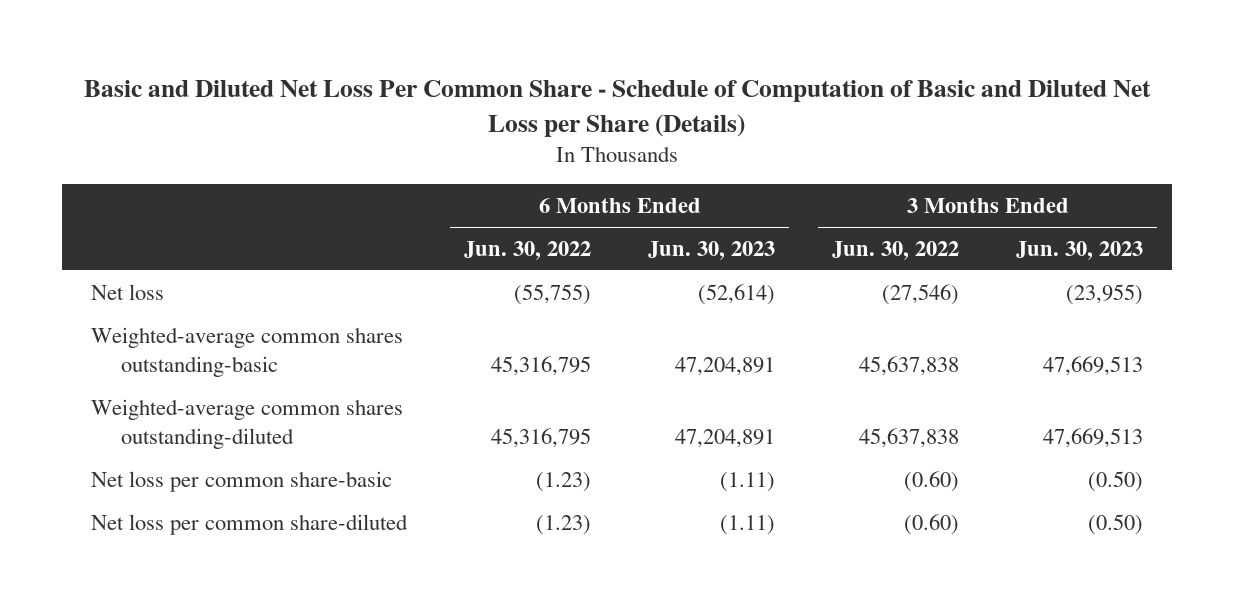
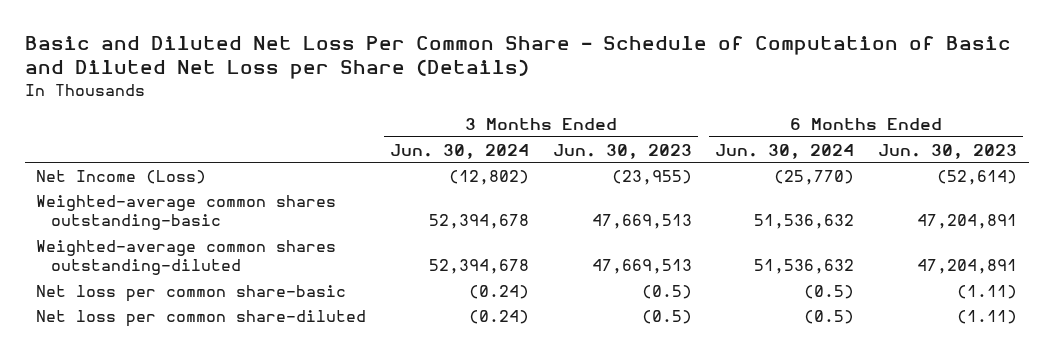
- | 6 Months Ended Jun. 30, 2022 | 6 Months Ended Jun. 30, 2023 | 3 Months Ended Jun. 30, 2022 | 3 Months Ended Jun. 30, 2023
+ | 3 Months Ended Jun. 30, 2024 | 3 Months Ended Jun. 30, 2023 | 6 Months Ended Jun. 30, 2024 | 6 Months Ended Jun. 30, 2023
- Net loss | (55,755) | (52,614) | (27,546) | (23,955)
+ Net Income (Loss) | (12,802) | (23,955) | (25,770) | (52,614)
- Net loss per common share-basic | (1.23) | (1.11) | (0.60) | (0.50)
- Net loss per common share-diluted | (1.23) | (1.11) | (0.60) | (0.50)
+ Net loss per common share-basic | (0.24) | (0.5) | (0.5) | (1.11)
+ Net loss per common share-diluted | (0.24) | (0.5) | (0.5) | (1.11)

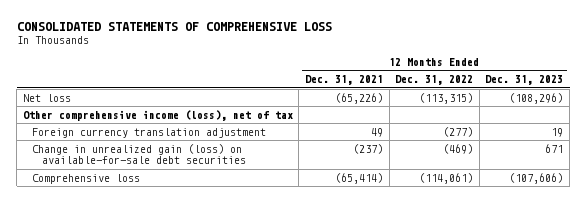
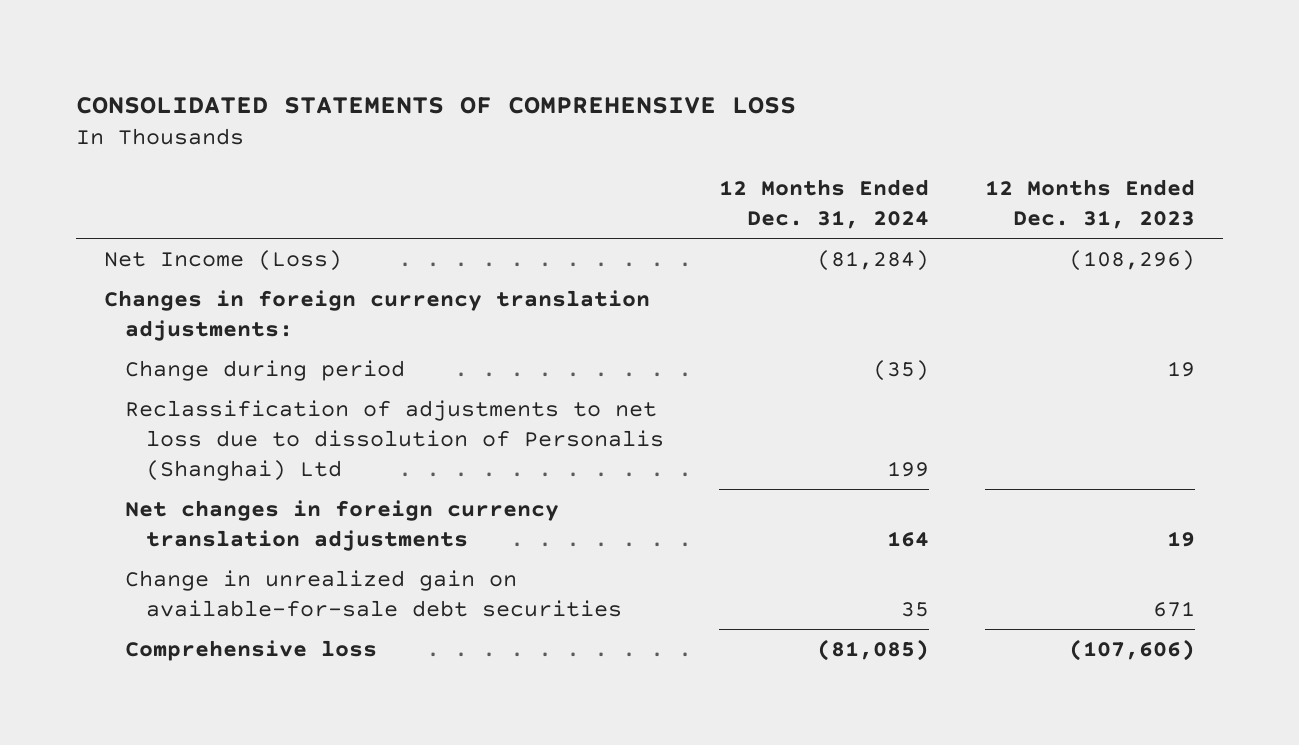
- | 12 Months Ended Dec. 31, 2021 | 12 Months Ended Dec. 31, 2022 | 12 Months Ended Dec. 31, 2023
+ | 12 Months Ended Dec. 31, 2024 | 12 Months Ended Dec. 31, 2023
- Net loss | (65,226) | (113,315) | (108,296)
- Other comprehensive income (loss), net of tax
- Foreign currency translation adjustment | 49 | (277) | 19
- Change in unrealized gain (loss) on available-for-sale debt securities | (237) | (469) | 671
+ Net Income (Loss) | (81,284) | (108,296)
+ Changes in foreign currency translation adjustments:
+ Change during period | (35) | 19
+ Reclassification of adjustments to net loss due to dissolution of Personalis (Shanghai) Ltd | 199 |
+ Net changes in foreign currency translation adjustments | 164 | 19
+ Change in unrealized gain on available-for-sale debt securities | 35 | 671

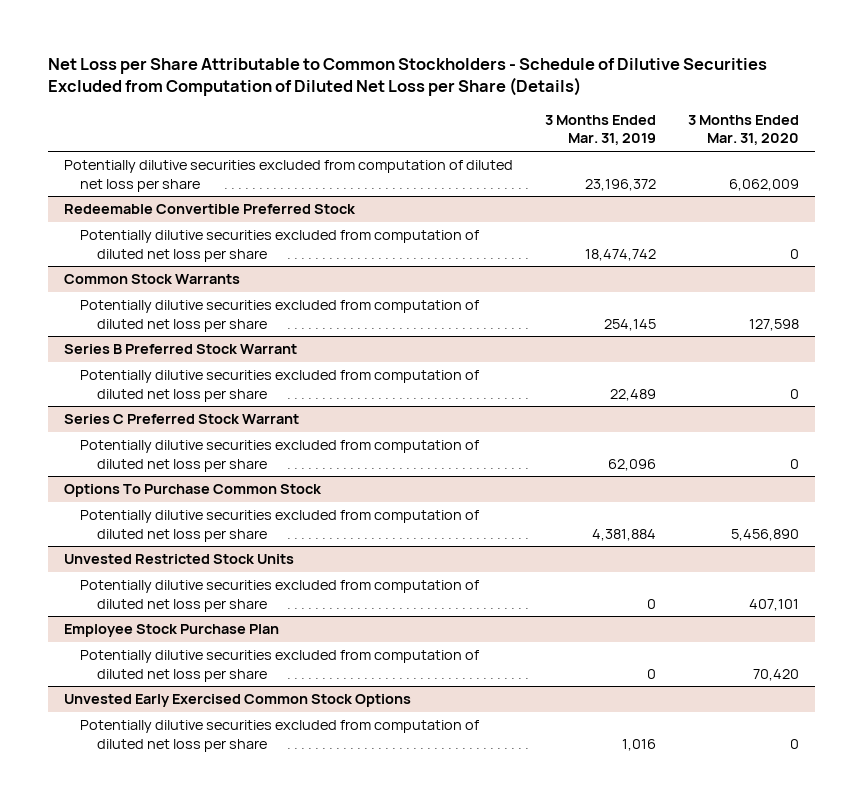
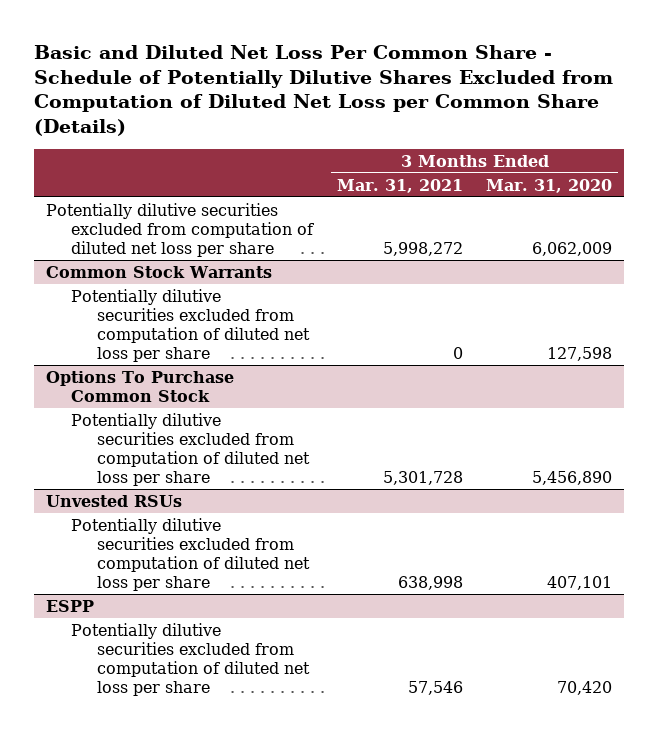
- Net Loss per Share Attributable to Common Stockholders - Schedule of Dilutive Securities Excluded from Computation of Diluted Net Loss per Share (Details)
+ Basic and Diluted Net Loss Per Common Share - Schedule of Potentially Dilutive Shares Excluded from Computation of Diluted Net Loss per Common Share (Details)
- | 3 Months Ended Mar. 31, 2019 | 3 Months Ended Mar. 31, 2020
+ | 3 Months Ended Mar. 31, 2021 | 3 Months Ended Mar. 31, 2020
- Redeemable Convertible Preferred Stock
- Potentially dilutive securities excluded from computation of diluted net loss per share | 18,474,742 | 0
- Series B Preferred Stock Warrant
- Potentially dilutive securities excluded from computation of diluted net loss per share | 22,489 | 0
- Series C Preferred Stock Warrant
- Potentially dilutive securities excluded from computation of diluted net loss per share | 62,096 | 0
- Unvested Restricted Stock Units
+ Unvested RSUs
- Employee Stock Purchase Plan
+ ESPP
- Unvested Early Exercised Common Stock Options
- Potentially dilutive securities excluded from computation of diluted net loss per share | 1,016 | 0

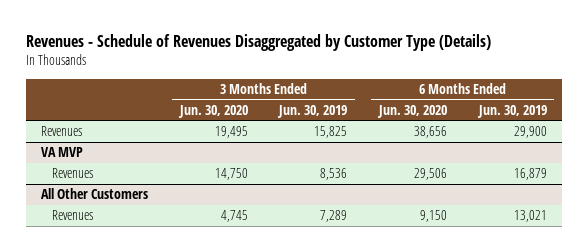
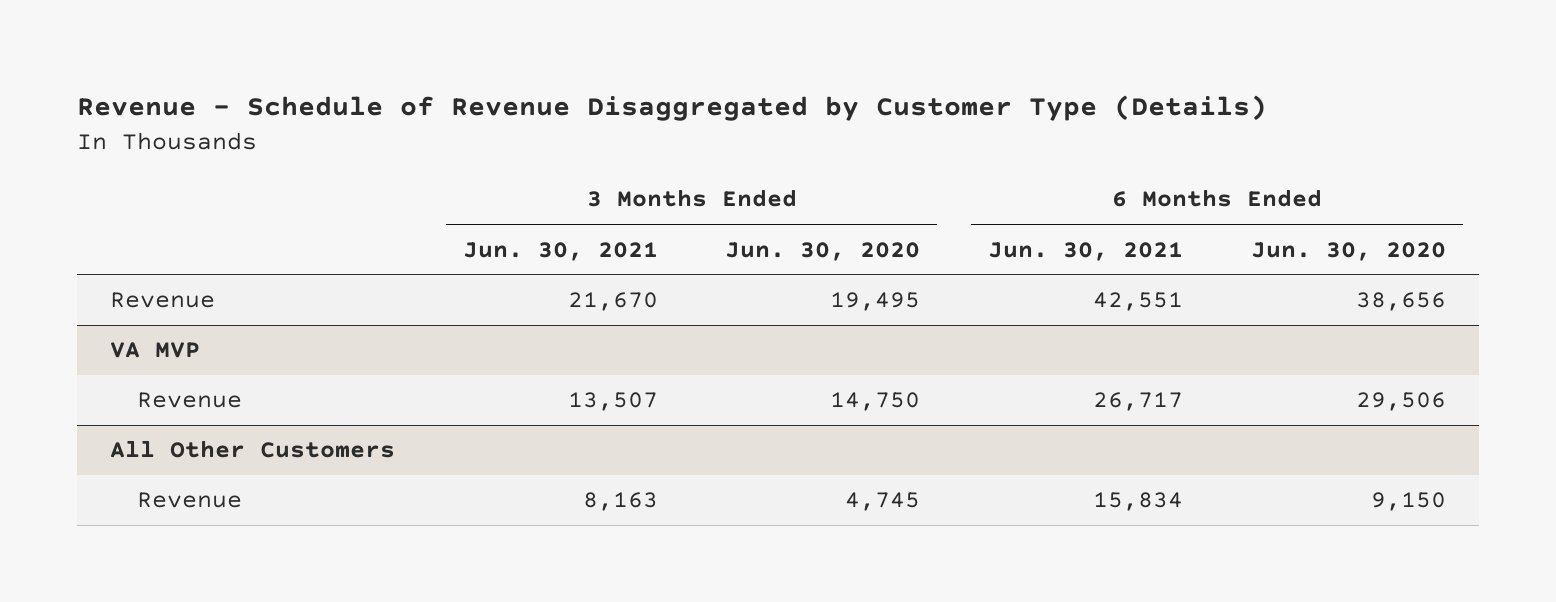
- Revenues - Schedule of Revenues Disaggregated by Customer Type (Details)
+ Revenue - Schedule of Revenue Disaggregated by Customer Type (Details)
- | 3 Months Ended Jun. 30, 2020 | 3 Months Ended Jun. 30, 2019 | 6 Months Ended Jun. 30, 2020 | 6 Months Ended Jun. 30, 2019
+ | 3 Months Ended Jun. 30, 2021 | 3 Months Ended Jun. 30, 2020 | 6 Months Ended Jun. 30, 2021 | 6 Months Ended Jun. 30, 2020
- Revenues | 19,495 | 15,825 | 38,656 | 29,900
+ Revenue | 21,670 | 19,495 | 42,551 | 38,656
@ VA MVP
- Revenues | 14,750 | 8,536 | 29,506 | 16,879
+ Revenue | 13,507 | 14,750 | 26,717 | 29,506
@ All Other Customers
- Revenues | 4,745 | 7,289 | 9,150 | 13,021
+ Revenue | 8,163 | 4,745 | 15,834 | 9,150

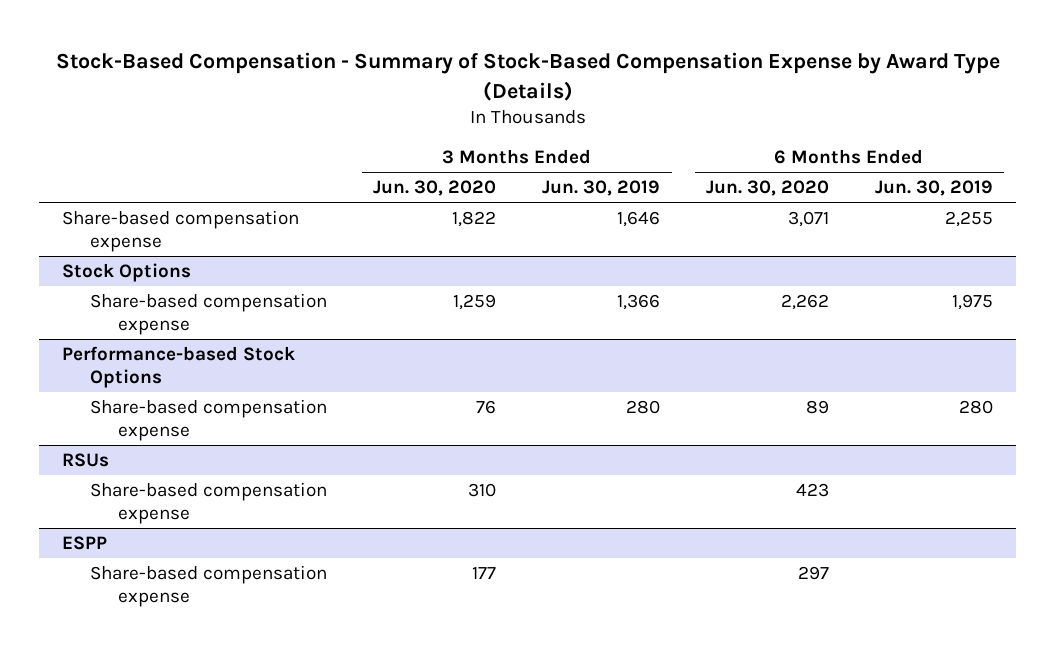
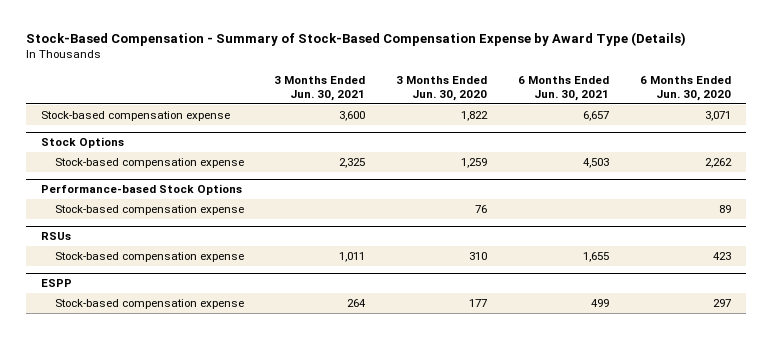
- | 3 Months Ended Jun. 30, 2020 | 3 Months Ended Jun. 30, 2019 | 6 Months Ended Jun. 30, 2020 | 6 Months Ended Jun. 30, 2019
+ | 3 Months Ended Jun. 30, 2021 | 3 Months Ended Jun. 30, 2020 | 6 Months Ended Jun. 30, 2021 | 6 Months Ended Jun. 30, 2020
- Share-based compensation expense | 1,822 | 1,646 | 3,071 | 2,255
+ Stock-based compensation expense | 3,600 | 1,822 | 6,657 | 3,071
@ Stock Options
- Share-based compensation expense | 1,259 | 1,366 | 2,262 | 1,975
+ Stock-based compensation expense | 2,325 | 1,259 | 4,503 | 2,262
@ Performance-based Stock Options
- Share-based compensation expense | 76 | 280 | 89 | 280
+ Stock-based compensation expense | | 76 | | 89
@ RSUs
- Share-based compensation expense | 310 | | 423 |
+ Stock-based compensation expense | 1,011 | 310 | 1,655 | 423
@ ESPP
- Share-based compensation expense | 177 | | 297 |
+ Stock-based compensation expense | 264 | 177 | 499 | 297

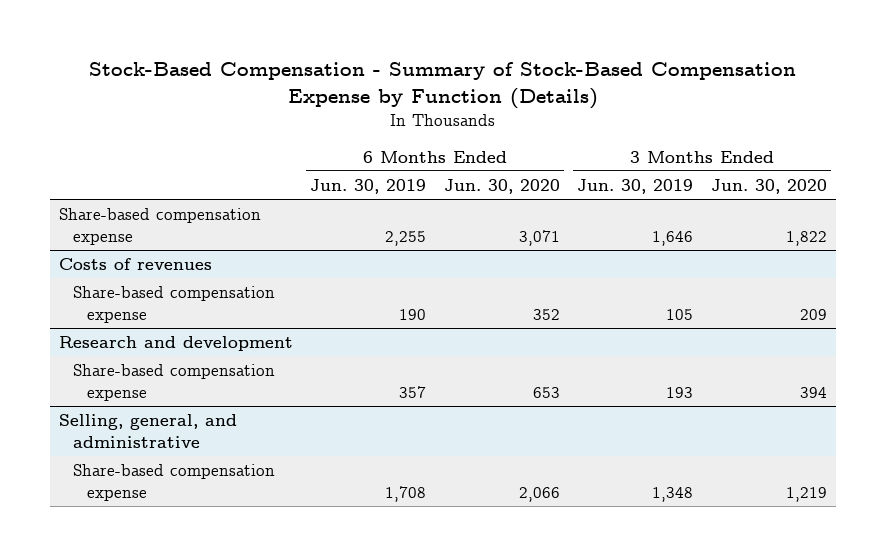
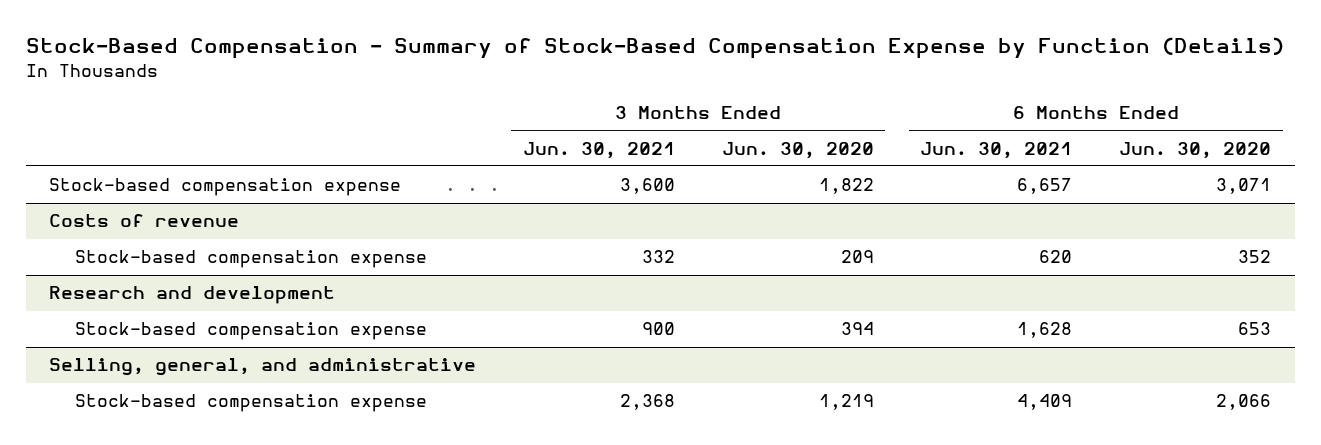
- | 6 Months Ended Jun. 30, 2019 | 6 Months Ended Jun. 30, 2020 | 3 Months Ended Jun. 30, 2019 | 3 Months Ended Jun. 30, 2020
+ | 3 Months Ended Jun. 30, 2021 | 3 Months Ended Jun. 30, 2020 | 6 Months Ended Jun. 30, 2021 | 6 Months Ended Jun. 30, 2020
- Share-based compensation expense | 2,255 | 3,071 | 1,646 | 1,822
- Costs of revenues
- Share-based compensation expense | 190 | 352 | 105 | 209
+ Stock-based compensation expense | 3,600 | 1,822 | 6,657 | 3,071
+ Costs of revenue
+ Stock-based compensation expense | 332 | 209 | 620 | 352
@ Research and development
- Share-based compensation expense | 357 | 653 | 193 | 394
+ Stock-based compensation expense | 900 | 394 | 1,628 | 653
@ Selling, general, and administrative
- Share-based compensation expense | 1,708 | 2,066 | 1,348 | 1,219
+ Stock-based compensation expense | 2,368 | 1,219 | 4,409 | 2,066

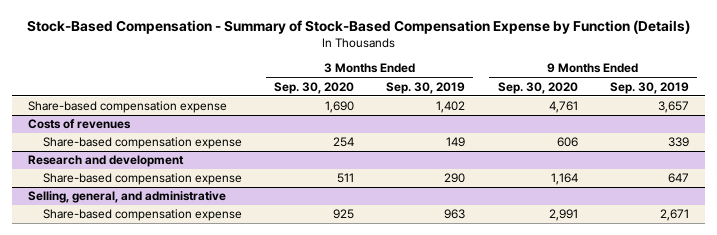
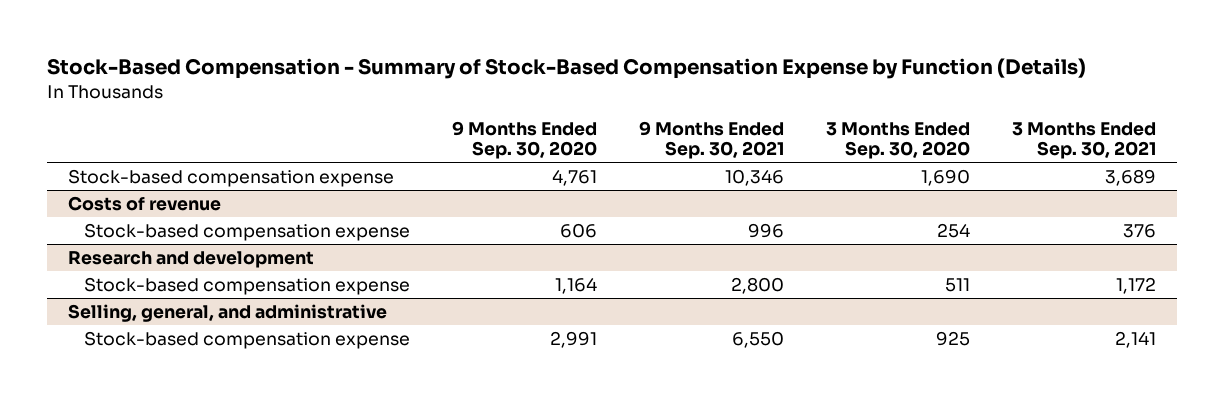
- | 3 Months Ended Sep. 30, 2020 | 3 Months Ended Sep. 30, 2019 | 9 Months Ended Sep. 30, 2020 | 9 Months Ended Sep. 30, 2019
+ | 9 Months Ended Sep. 30, 2020 | 9 Months Ended Sep. 30, 2021 | 3 Months Ended Sep. 30, 2020 | 3 Months Ended Sep. 30, 2021
- Share-based compensation expense | 1,690 | 1,402 | 4,761 | 3,657
- Costs of revenues
- Share-based compensation expense | 254 | 149 | 606 | 339
+ Stock-based compensation expense | 4,761 | 10,346 | 1,690 | 3,689
+ Costs of revenue
+ Stock-based compensation expense | 606 | 996 | 254 | 376
@ Research and development
- Share-based compensation expense | 511 | 290 | 1,164 | 647
+ Stock-based compensation expense | 1,164 | 2,800 | 511 | 1,172
@ Selling, general, and administrative
- Share-based compensation expense | 925 | 963 | 2,991 | 2,671
+ Stock-based compensation expense | 2,991 | 6,550 | 925 | 2,141

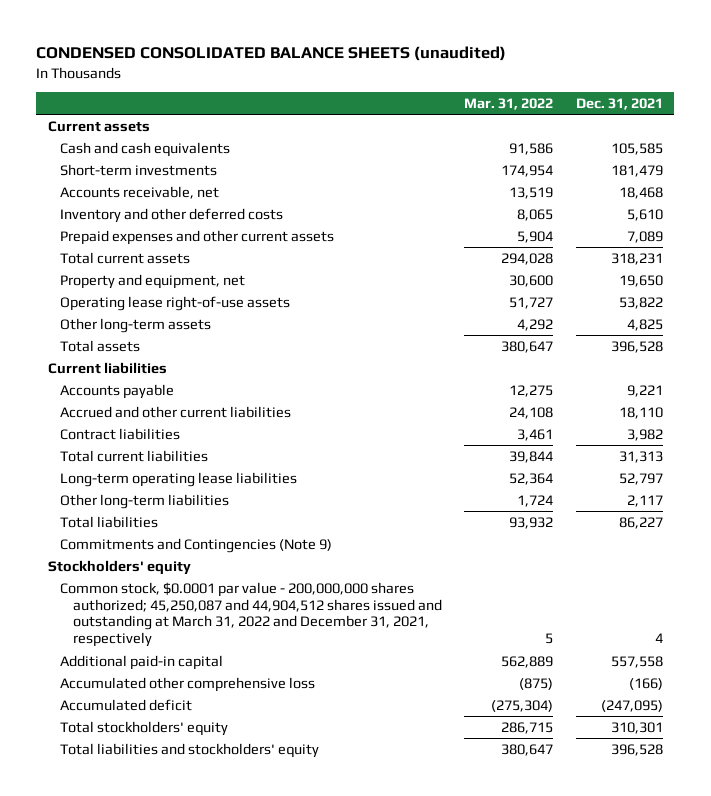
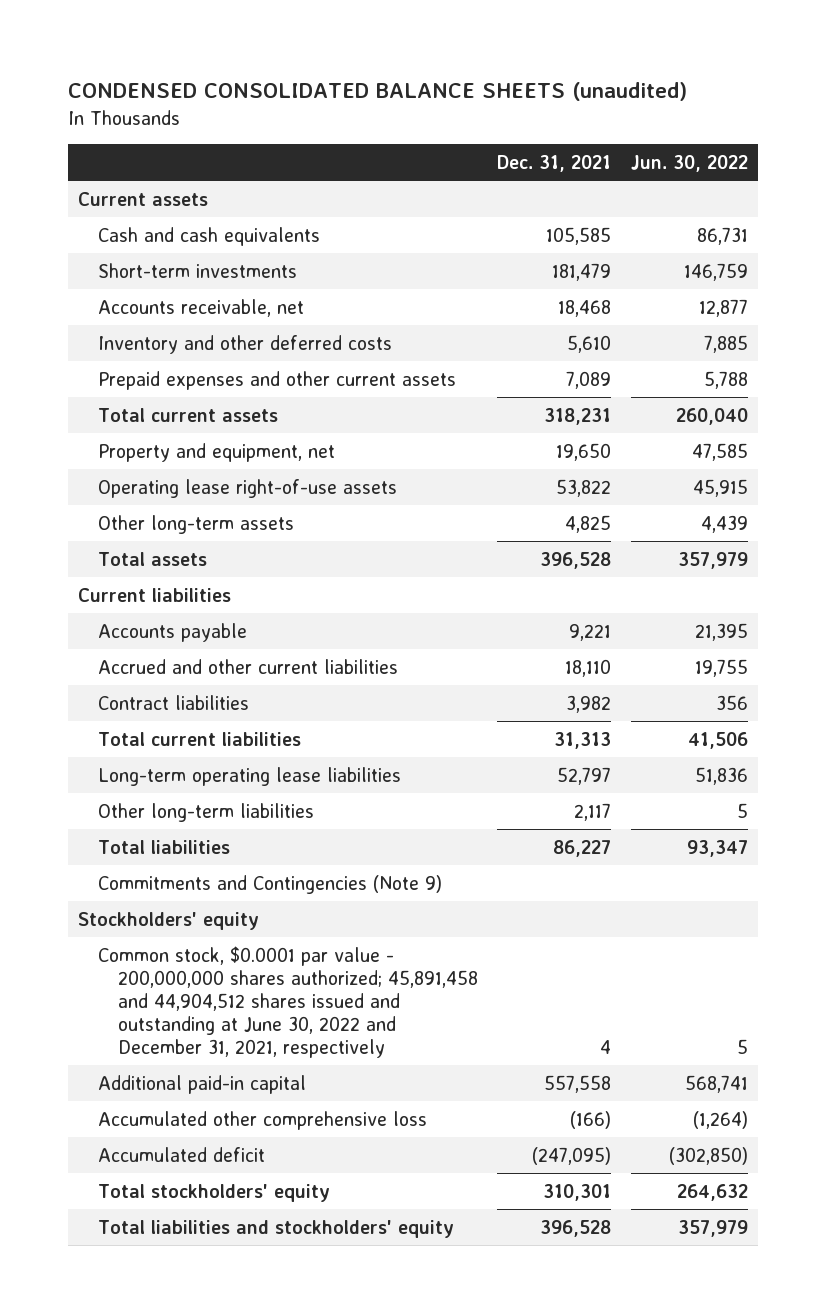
- | Mar. 31, 2022 | Dec. 31, 2021
+ | Dec. 31, 2021 | Jun. 30, 2022
- Common stock, $0.0001 par value - 200,000,000 shares authorized; 45,250,087 and 44,904,512 shares issued and outstanding at March 31, 2022 and December 31, 2021, respectively | 5 | 4
+ Common stock, $0.0001 par value - 200,000,000 shares authorized; 45,891,458 and 44,904,512 shares issued and outstanding at June 30, 2022 and December 31, 2021, respectively | 4 | 5

